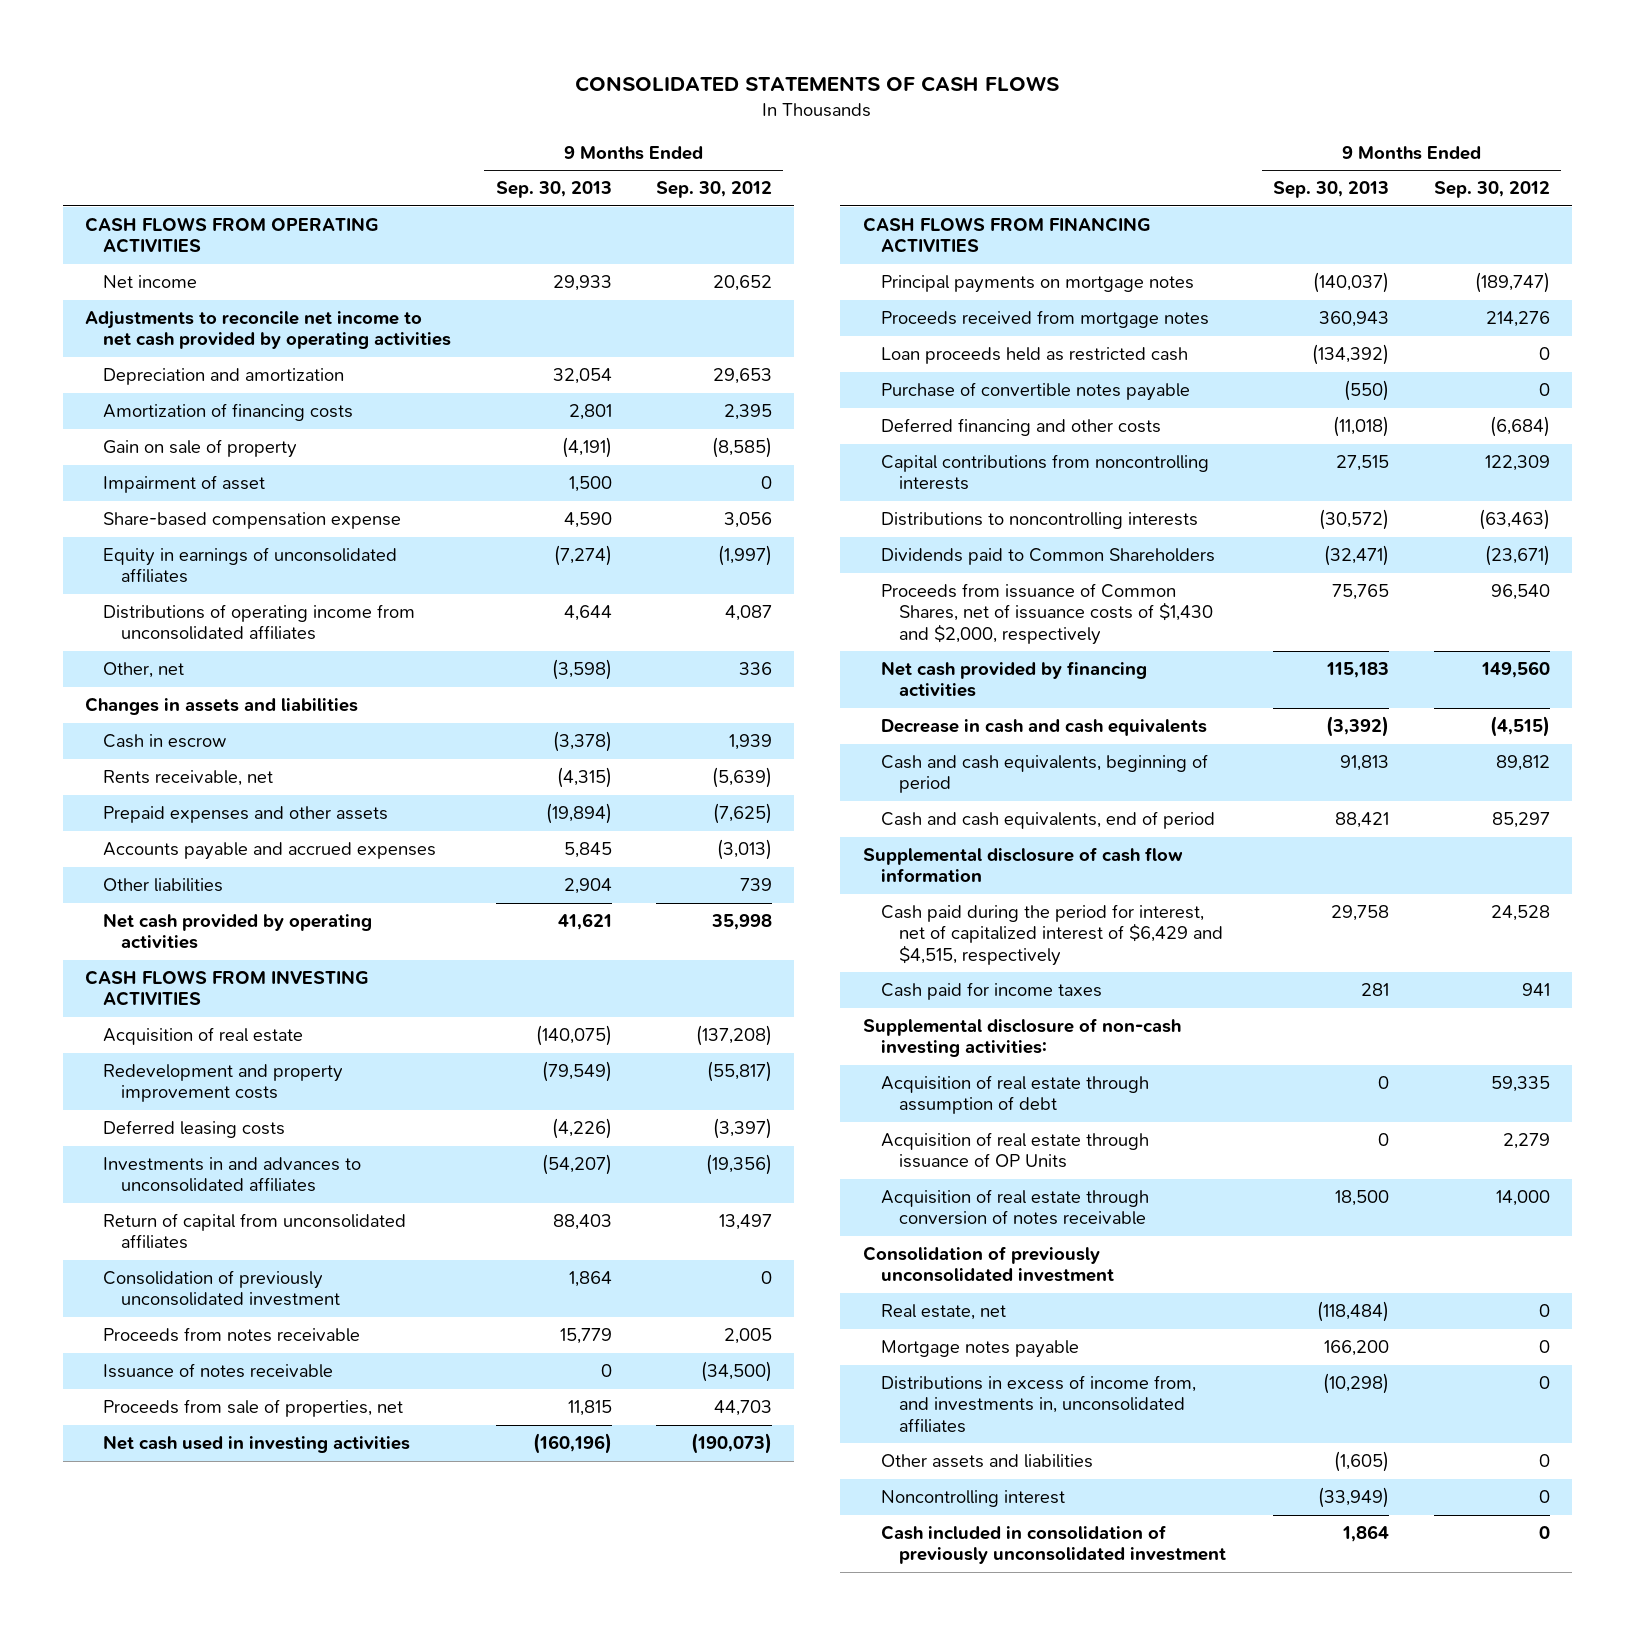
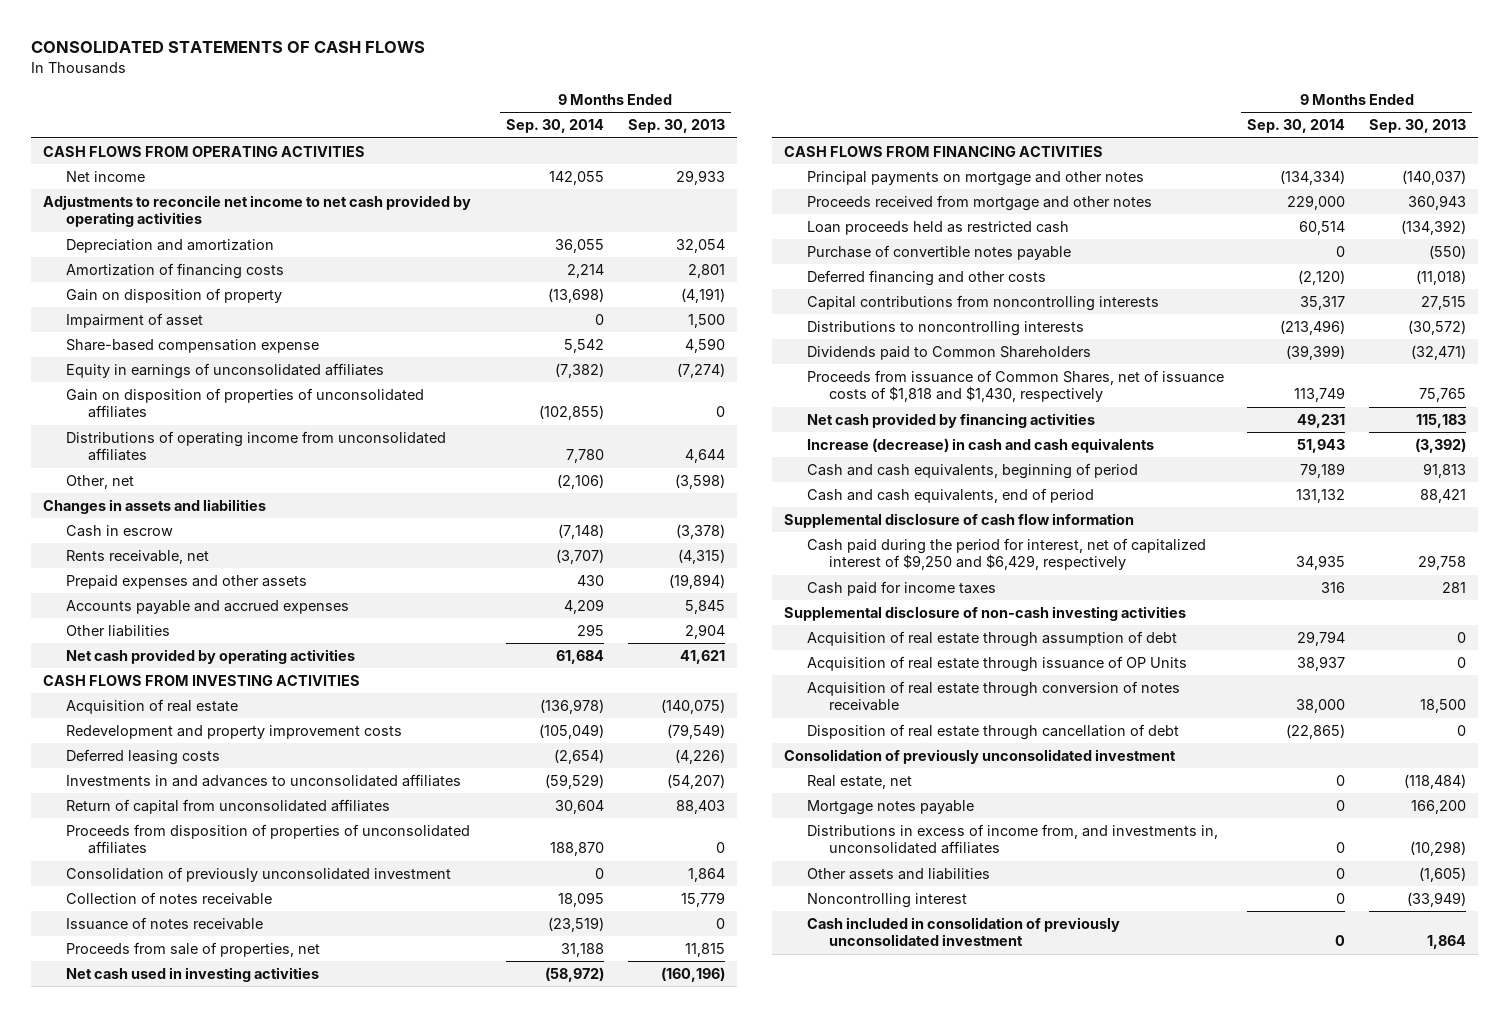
- | 9 Months Ended Sep. 30, 2013 | 9 Months Ended Sep. 30, 2012
+ | 9 Months Ended Sep. 30, 2014 | 9 Months Ended Sep. 30, 2013
- Gain on sale of property | (4,191) | (8,585)
+ Gain on disposition of property | (13,698) | (4,191)
+ Gain on disposition of properties of unconsolidated affiliates | (102,855) | 0
+ Proceeds from disposition of properties of unconsolidated affiliates | 188,870 | 0
- Proceeds from notes receivable | 15,779 | 2,005
+ Collection of notes receivable | 18,095 | 15,779
- Principal payments on mortgage notes | (140,037) | (189,747)
- Proceeds received from mortgage notes | 360,943 | 214,276
+ Principal payments on mortgage and other notes | (134,334) | (140,037)
+ Proceeds received from mortgage and other notes | 229,000 | 360,943
- Proceeds from issuance of Common Shares, net of issuance costs of $1,430 and $2,000, respectively | 75,765 | 96,540
+ Proceeds from issuance of Common Shares, net of issuance costs of $1,818 and $1,430, respectively | 113,749 | 75,765
- Decrease in cash and cash equivalents | (3,392) | (4,515)
+ Increase (decrease) in cash and cash equivalents | 51,943 | (3,392)
- Cash paid during the period for interest, net of capitalized interest of $6,429 and $4,515, respectively | 29,758 | 24,528
+ Cash paid during the period for interest, net of capitalized interest of $9,250 and $6,429, respectively | 34,935 | 29,758
- Supplemental disclosure of non-cash investing activities:
+ Supplemental disclosure of non-cash investing activities
+ Disposition of real estate through cancellation of debt | (22,865) | 0

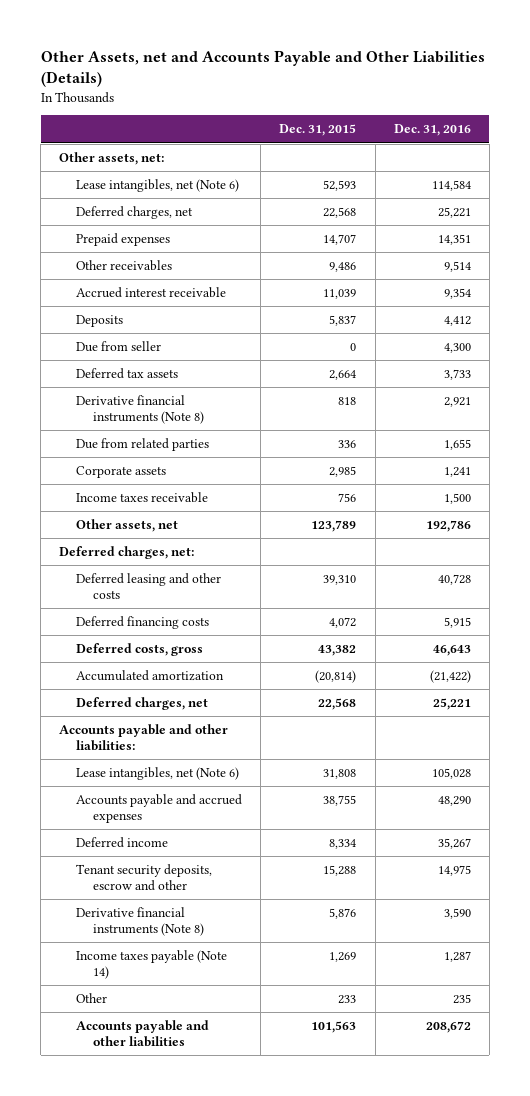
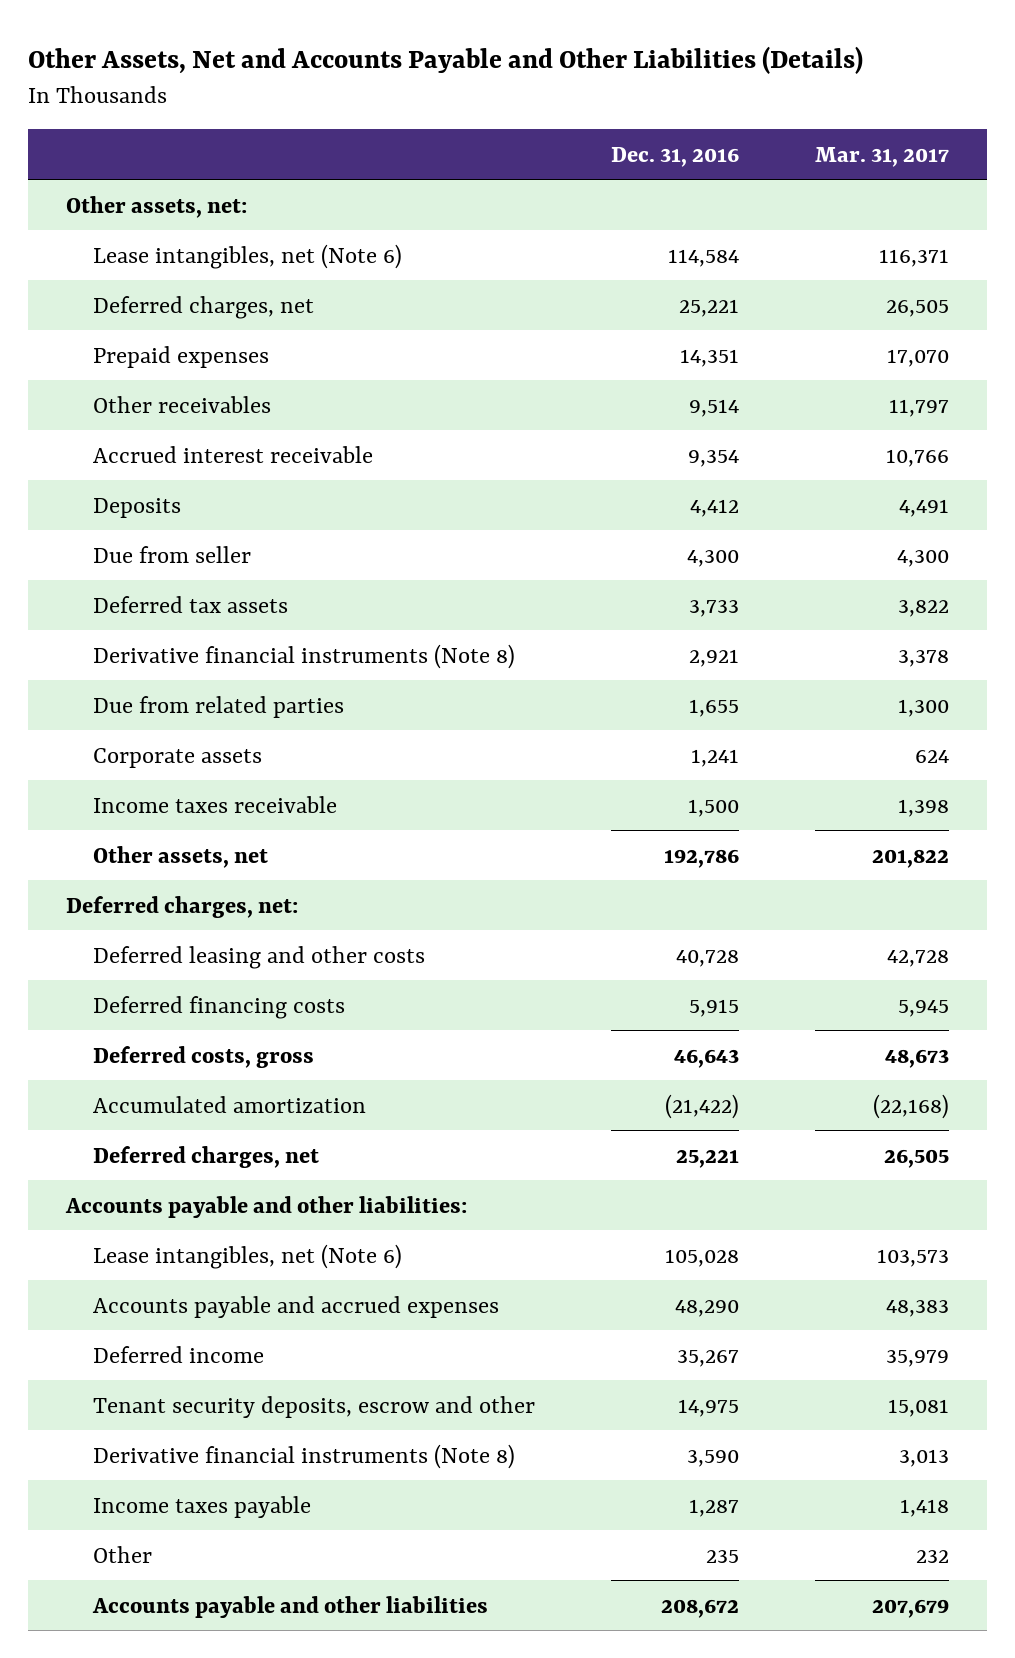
- Other Assets, net and Accounts Payable and Other Liabilities (Details)
+ Other Assets, Net and Accounts Payable and Other Liabilities (Details)
- | Dec. 31, 2015 | Dec. 31, 2016
+ | Dec. 31, 2016 | Mar. 31, 2017
- Income taxes payable (Note 14) | 1,269 | 1,287
+ Income taxes payable | 1,287 | 1,418

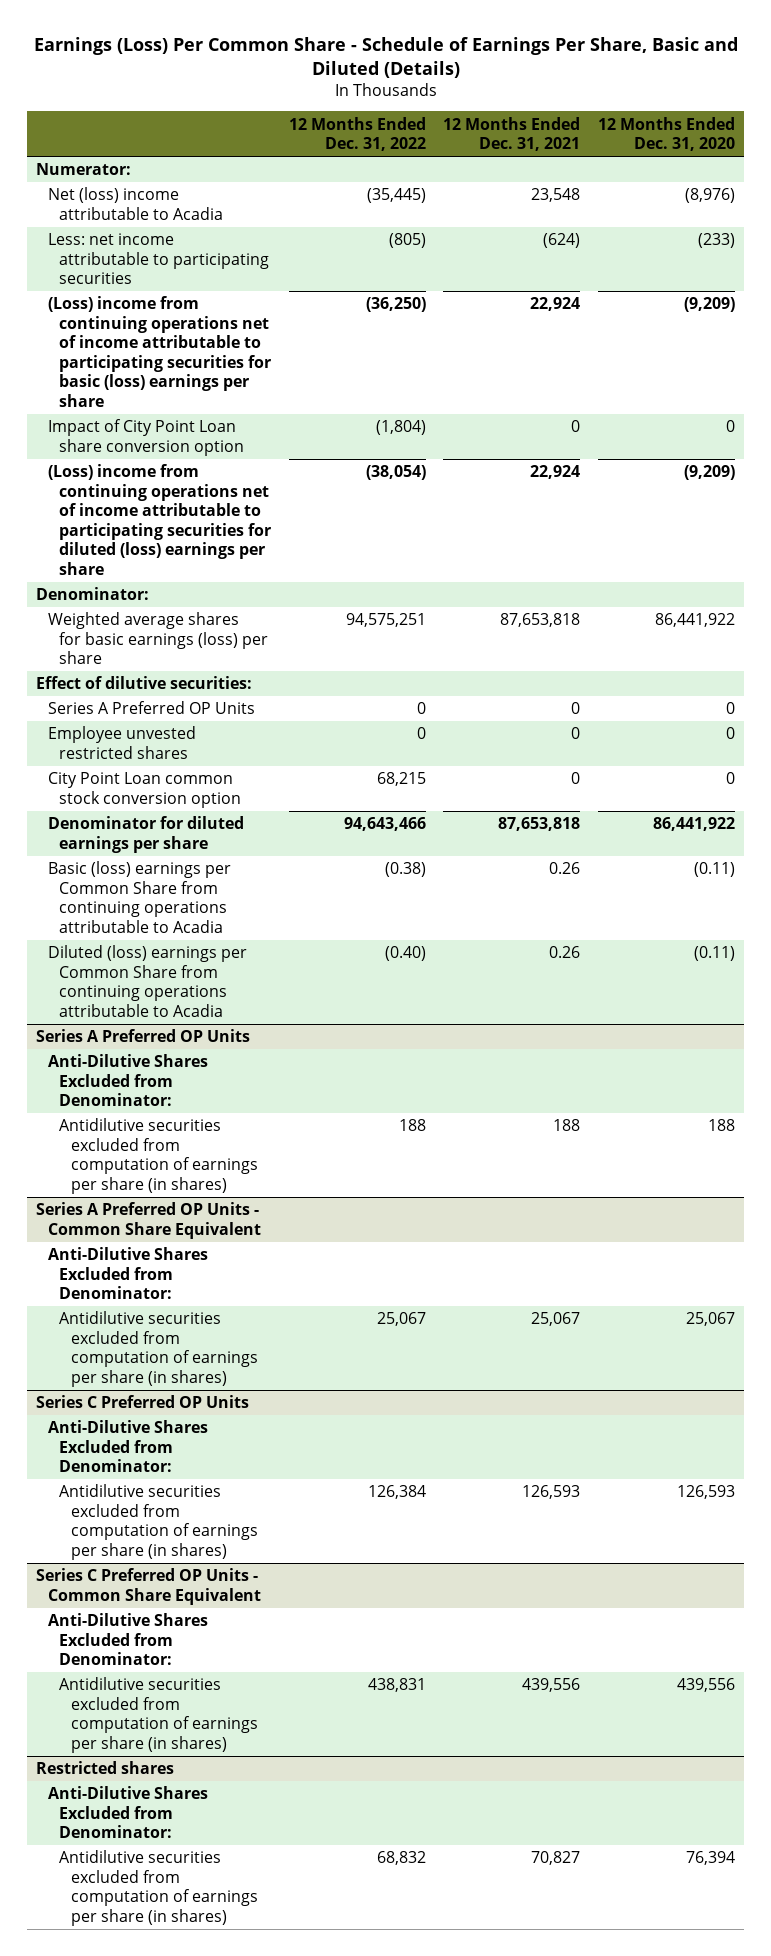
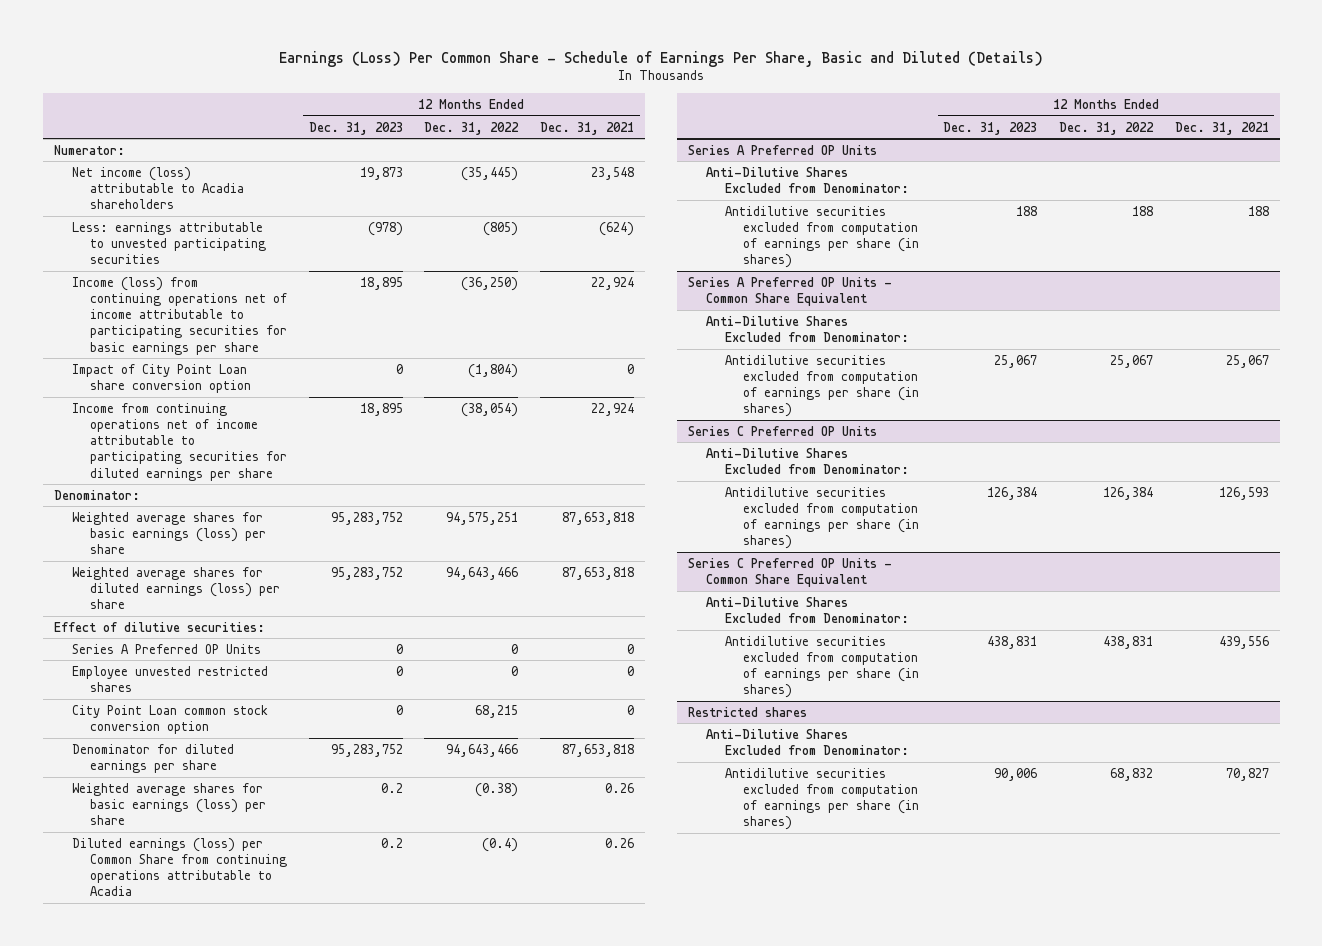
- | 12 Months Ended Dec. 31, 2022 | 12 Months Ended Dec. 31, 2021 | 12 Months Ended Dec. 31, 2020
+ | 12 Months Ended Dec. 31, 2023 | 12 Months Ended Dec. 31, 2022 | 12 Months Ended Dec. 31, 2021
- Net (loss) income attributable to Acadia | (35,445) | 23,548 | (8,976)
- Less: net income attributable to participating securities | (805) | (624) | (233)
- (Loss) income from continuing operations net of income attributable to participating securities for basic (loss) earnings per share | (36,250) | 22,924 | (9,209)
+ Net income (loss) attributable to Acadia shareholders | 19,873 | (35,445) | 23,548
+ Less: earnings attributable to unvested participating securities | (978) | (805) | (624)
+ Income (loss) from continuing operations net of income attributable to participating securities for basic earnings per share | 18,895 | (36,250) | 22,924
- (Loss) income from continuing operations net of income attributable to participating securities for diluted (loss) earnings per share | (38,054) | 22,924 | (9,209)
+ Income from continuing operations net of income attributable to participating securities for diluted earnings per share | 18,895 | (38,054) | 22,924
+ Weighted average shares for diluted earnings (loss) per share | 95,283,752 | 94,643,466 | 87,653,818
- Basic (loss) earnings per Common Share from continuing operations attributable to Acadia | (0.38) | 0.26 | (0.11)
- Diluted (loss) earnings per Common Share from continuing operations attributable to Acadia | (0.40) | 0.26 | (0.11)
+ Weighted average shares for basic earnings (loss) per share | 0.2 | (0.38) | 0.26
+ Diluted earnings (loss) per Common Share from continuing operations attributable to Acadia | 0.2 | (0.4) | 0.26

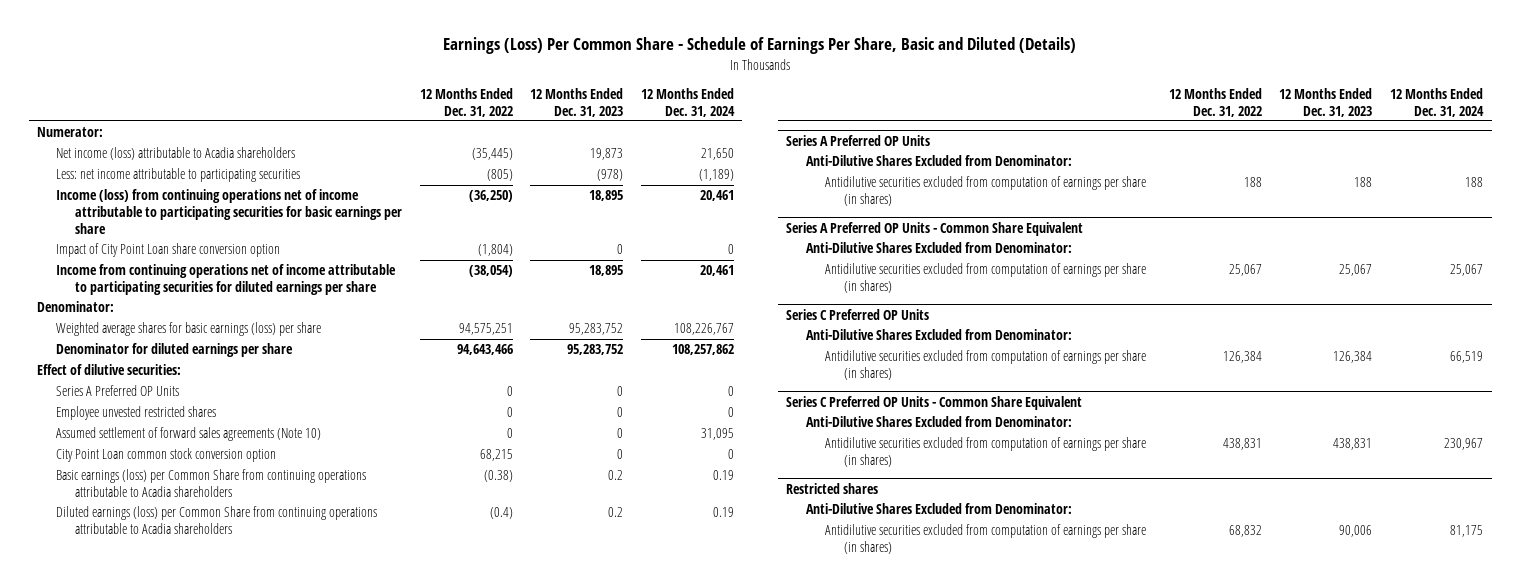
- | 12 Months Ended Dec. 31, 2023 | 12 Months Ended Dec. 31, 2022 | 12 Months Ended Dec. 31, 2021
+ | 12 Months Ended Dec. 31, 2022 | 12 Months Ended Dec. 31, 2023 | 12 Months Ended Dec. 31, 2024
- Less: earnings attributable to unvested participating securities | (978) | (805) | (624)
+ Less: net income attributable to participating securities | (805) | (978) | (1,189)
- Weighted average shares for diluted earnings (loss) per share | 95,283,752 | 94,643,466 | 87,653,818
moved up: Denominator for diluted earnings per share | 94,643,466 | 95,283,752 | 108,257,862
+ Assumed settlement of forward sales agreements (Note 10) | 0 | 0 | 31,095
- Weighted average shares for basic earnings (loss) per share | 0.2 | (0.38) | 0.26
- Diluted earnings (loss) per Common Share from continuing operations attributable to Acadia | 0.2 | (0.4) | 0.26
+ Basic earnings (loss) per Common Share from continuing operations attributable to Acadia shareholders | (0.38) | 0.2 | 0.19
+ Diluted earnings (loss) per Common Share from continuing operations attributable to Acadia shareholders | (0.4) | 0.2 | 0.19

